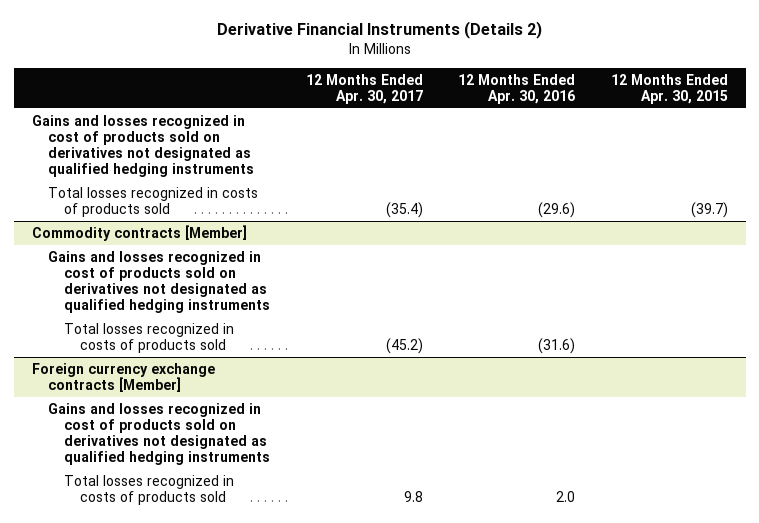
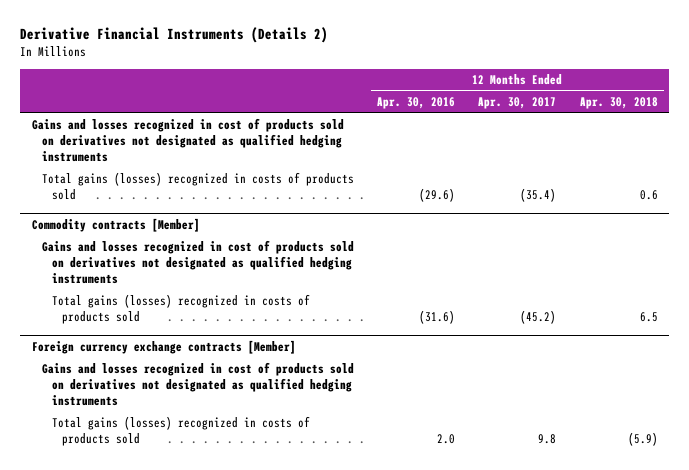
- | 12 Months Ended Apr. 30, 2017 | 12 Months Ended Apr. 30, 2016 | 12 Months Ended Apr. 30, 2015
+ | 12 Months Ended Apr. 30, 2016 | 12 Months Ended Apr. 30, 2017 | 12 Months Ended Apr. 30, 2018
- Total losses recognized in costs of products sold | (35.4) | (29.6) | (39.7)
+ Total gains (losses) recognized in costs of products sold | (29.6) | (35.4) | 0.6
@ Commodity contracts [Member]
- Total losses recognized in costs of products sold | (45.2) | (31.6) |
+ Total gains (losses) recognized in costs of products sold | (31.6) | (45.2) | 6.5
@ Foreign currency exchange contracts [Member]
- Total losses recognized in costs of products sold | 9.8 | 2.0 |
+ Total gains (losses) recognized in costs of products sold | 2.0 | 9.8 | (5.9)

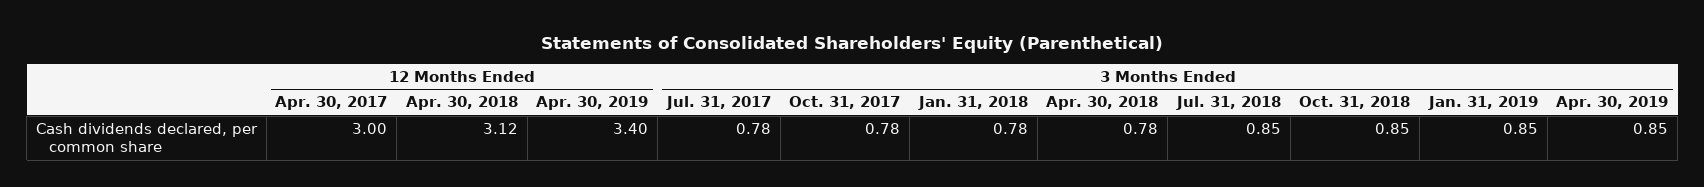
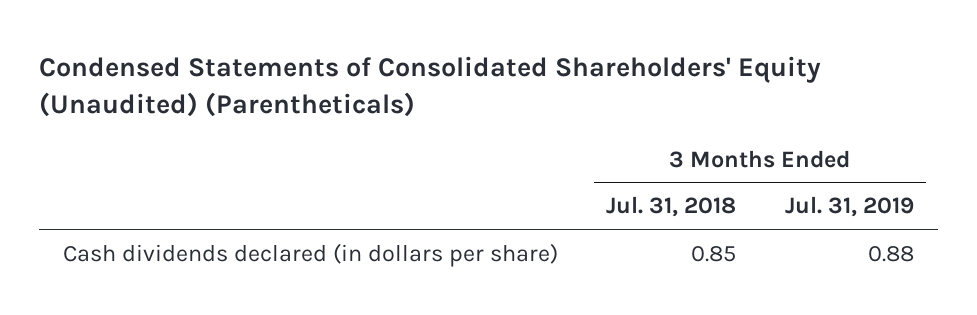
- Statements of Consolidated Shareholders' Equity (Parenthetical)
+ Condensed Statements of Consolidated Shareholders' Equity (Unaudited) (Parentheticals)
- | 12 Months Ended Apr. 30, 2017 | 12 Months Ended Apr. 30, 2018 | 12 Months Ended Apr. 30, 2019 | 3 Months Ended Jul. 31, 2017 | 3 Months Ended Oct. 31, 2017 | 3 Months Ended Jan. 31, 2018 | 3 Months Ended Apr. 30, 2018 | 3 Months Ended Jul. 31, 2018 | 3 Months Ended Oct. 31, 2018 | 3 Months Ended Jan. 31, 2019 | 3 Months Ended Apr. 30, 2019
+ | 3 Months Ended Jul. 31, 2018 | 3 Months Ended Jul. 31, 2019
- Cash dividends declared, per common share | 3.00 | 3.12 | 3.40 | 0.78 | 0.78 | 0.78 | 0.78 | 0.85 | 0.85 | 0.85 | 0.85
+ Cash dividends declared (in dollars per share) | 0.85 | 0.88

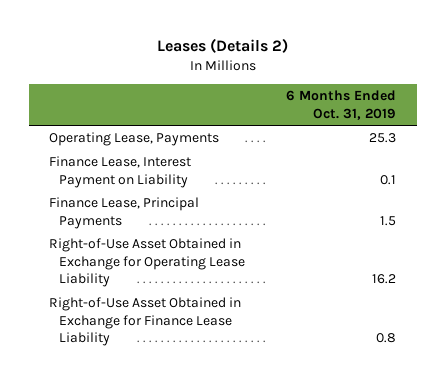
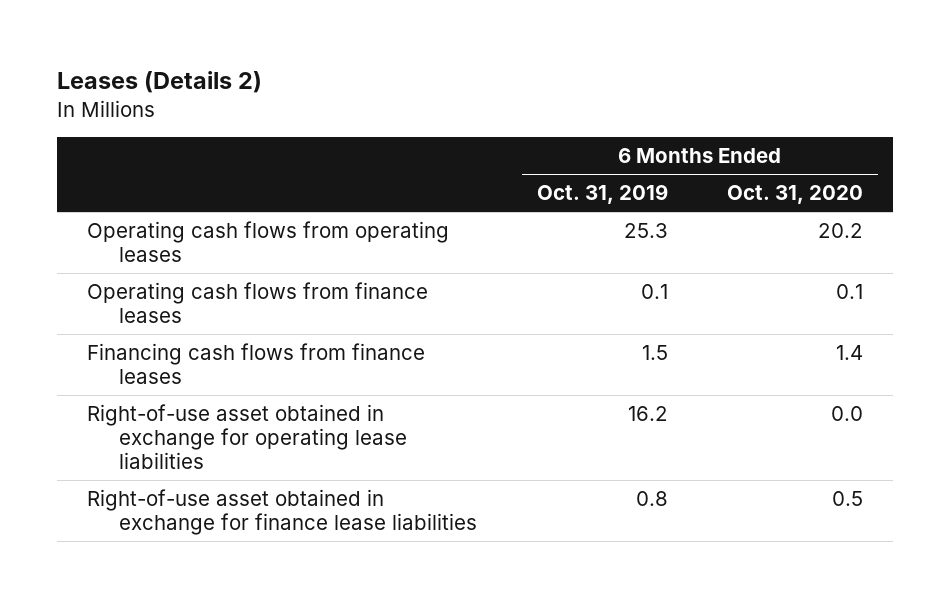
- | 6 Months Ended Oct. 31, 2019
+ | 6 Months Ended Oct. 31, 2019 | 6 Months Ended Oct. 31, 2020
- Operating Lease, Payments | 25.3
- Finance Lease, Interest Payment on Liability | 0.1
- Finance Lease, Principal Payments | 1.5
- Right-of-Use Asset Obtained in Exchange for Operating Lease Liability | 16.2
- Right-of-Use Asset Obtained in Exchange for Finance Lease Liability | 0.8
+ Operating cash flows from operating leases | 25.3 | 20.2
+ Operating cash flows from finance leases | 0.1 | 0.1
+ Financing cash flows from finance leases | 1.5 | 1.4
+ Right-of-use asset obtained in exchange for operating lease liabilities | 16.2 | 0.0
+ Right-of-use asset obtained in exchange for finance lease liabilities | 0.8 | 0.5

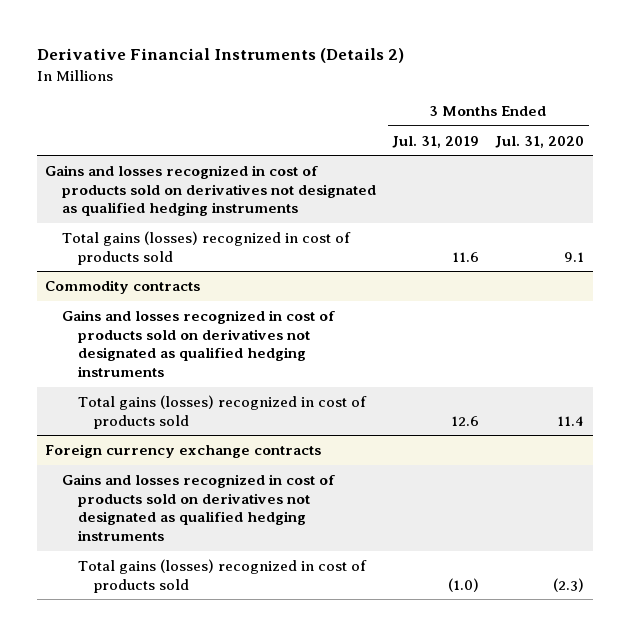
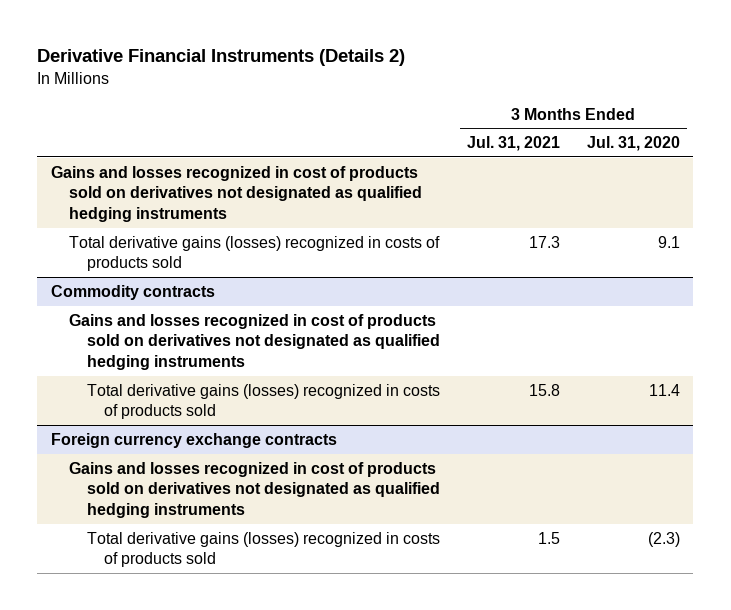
- | 3 Months Ended Jul. 31, 2019 | 3 Months Ended Jul. 31, 2020
+ | 3 Months Ended Jul. 31, 2021 | 3 Months Ended Jul. 31, 2020
- Total gains (losses) recognized in cost of products sold | 11.6 | 9.1
+ Total derivative gains (losses) recognized in costs of products sold | 17.3 | 9.1
@ Commodity contracts
- Total gains (losses) recognized in cost of products sold | 12.6 | 11.4
+ Total derivative gains (losses) recognized in costs of products sold | 15.8 | 11.4
@ Foreign currency exchange contracts
- Total gains (losses) recognized in cost of products sold | (1.0) | (2.3)
+ Total derivative gains (losses) recognized in costs of products sold | 1.5 | (2.3)

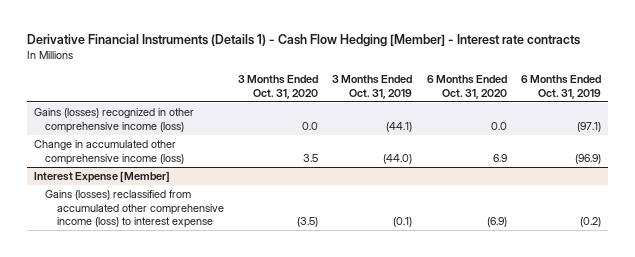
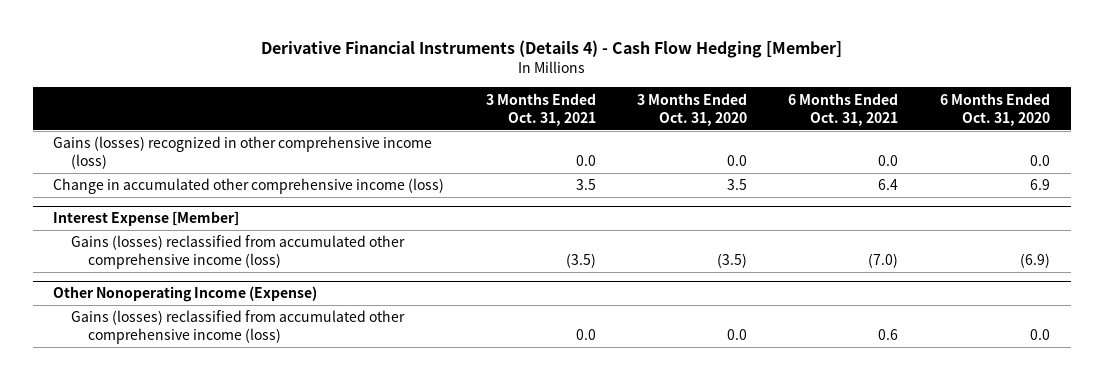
- Derivative Financial Instruments (Details 1) - Cash Flow Hedging [Member] - Interest rate contracts
+ Derivative Financial Instruments (Details 4) - Cash Flow Hedging [Member]
- | 3 Months Ended Oct. 31, 2020 | 3 Months Ended Oct. 31, 2019 | 6 Months Ended Oct. 31, 2020 | 6 Months Ended Oct. 31, 2019
+ | 3 Months Ended Oct. 31, 2021 | 3 Months Ended Oct. 31, 2020 | 6 Months Ended Oct. 31, 2021 | 6 Months Ended Oct. 31, 2020
@ Interest Expense [Member]
- Gains (losses) reclassified from accumulated other comprehensive income (loss) to interest expense | (3.5) | (0.1) | (6.9) | (0.2)
+ Gains (losses) reclassified from accumulated other comprehensive income (loss) | (3.5) | (3.5) | (7.0) | (6.9)
+ Other Nonoperating Income (Expense)
+ Gains (losses) reclassified from accumulated other comprehensive income (loss) | 0.0 | 0.0 | 0.6 | 0.0

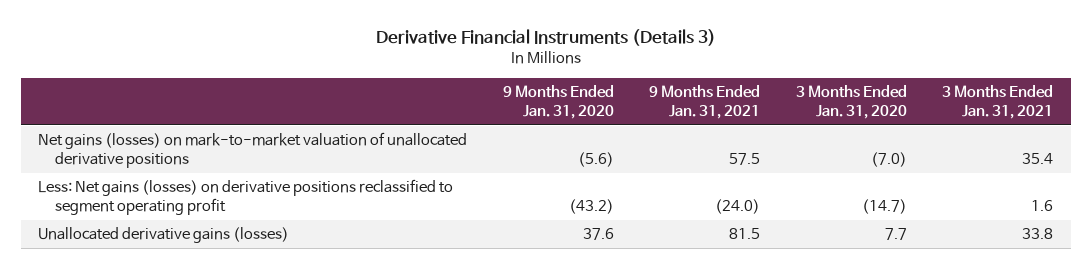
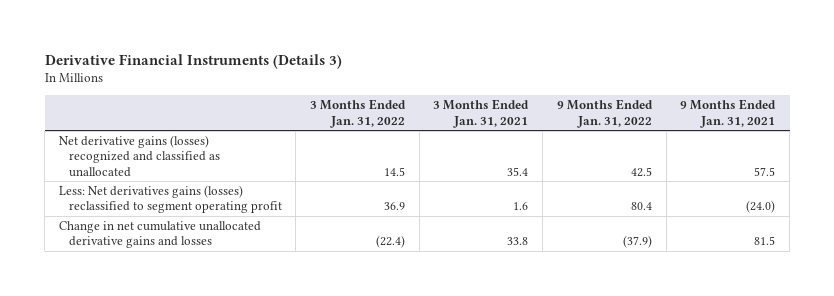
- | 9 Months Ended Jan. 31, 2020 | 9 Months Ended Jan. 31, 2021 | 3 Months Ended Jan. 31, 2020 | 3 Months Ended Jan. 31, 2021
+ | 3 Months Ended Jan. 31, 2022 | 3 Months Ended Jan. 31, 2021 | 9 Months Ended Jan. 31, 2022 | 9 Months Ended Jan. 31, 2021
- Net gains (losses) on mark-to-market valuation of unallocated derivative positions | (5.6) | 57.5 | (7.0) | 35.4
- Less: Net gains (losses) on derivative positions reclassified to segment operating profit | (43.2) | (24.0) | (14.7) | 1.6
- Unallocated derivative gains (losses) | 37.6 | 81.5 | 7.7 | 33.8
+ Net derivative gains (losses) recognized and classified as unallocated | 14.5 | 35.4 | 42.5 | 57.5
+ Less: Net derivatives gains (losses) reclassified to segment operating profit | 36.9 | 1.6 | 80.4 | (24.0)
+ Change in net cumulative unallocated derivative gains and losses | (22.4) | 33.8 | (37.9) | 81.5

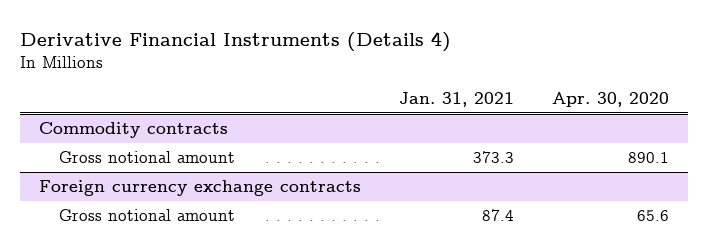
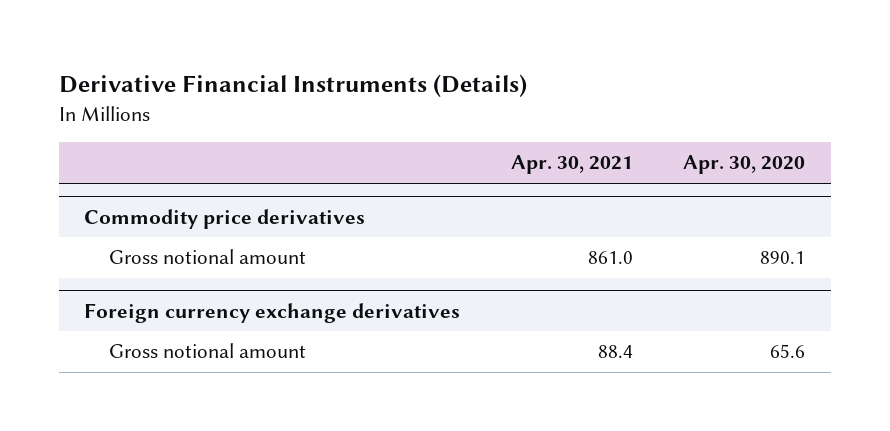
- Derivative Financial Instruments (Details 4)
+ Derivative Financial Instruments (Details)
- | Jan. 31, 2021 | Apr. 30, 2020
+ | Apr. 30, 2021 | Apr. 30, 2020
- Commodity contracts
+ Commodity price derivatives
- Foreign currency exchange contracts
+ Foreign currency exchange derivatives

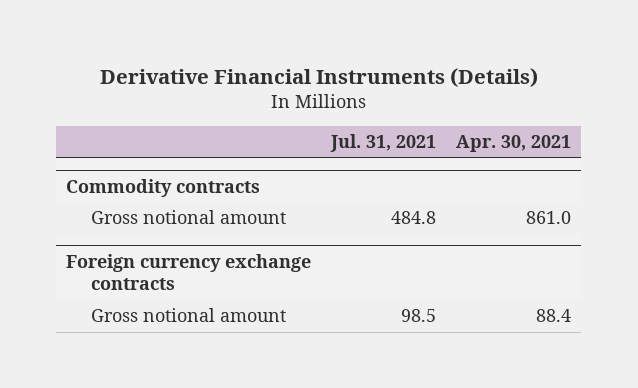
- | Apr. 30, 2021 | Apr. 30, 2020
+ | Jul. 31, 2021 | Apr. 30, 2021
- Commodity price derivatives
+ Commodity contracts
- Foreign currency exchange derivatives
+ Foreign currency exchange contracts

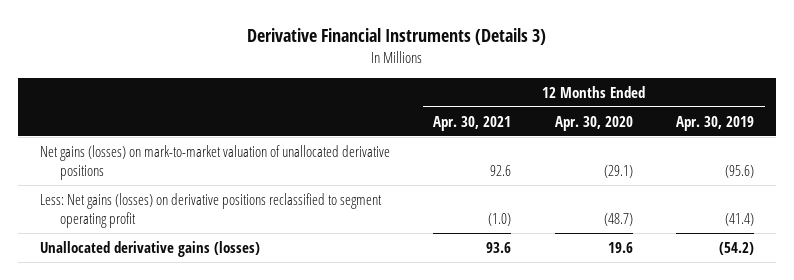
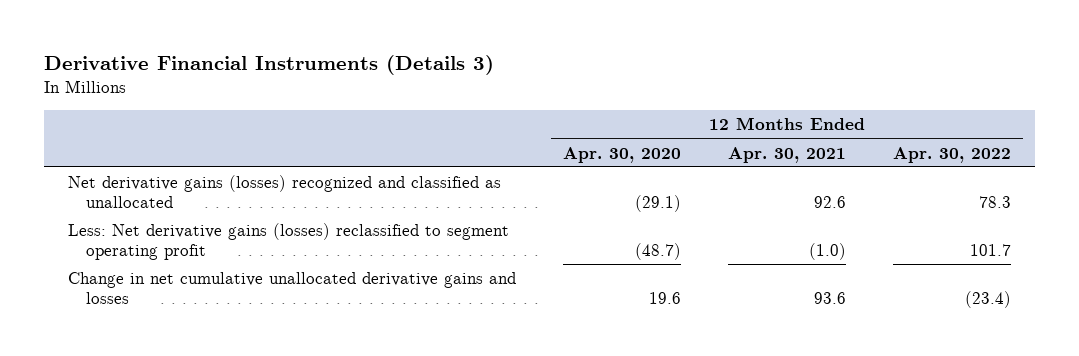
- | 12 Months Ended Apr. 30, 2021 | 12 Months Ended Apr. 30, 2020 | 12 Months Ended Apr. 30, 2019
+ | 12 Months Ended Apr. 30, 2020 | 12 Months Ended Apr. 30, 2021 | 12 Months Ended Apr. 30, 2022
- Net gains (losses) on mark-to-market valuation of unallocated derivative positions | 92.6 | (29.1) | (95.6)
- Less: Net gains (losses) on derivative positions reclassified to segment operating profit | (1.0) | (48.7) | (41.4)
- Unallocated derivative gains (losses) | 93.6 | 19.6 | (54.2)
+ Net derivative gains (losses) recognized and classified as unallocated | (29.1) | 92.6 | 78.3
+ Less: Net derivative gains (losses) reclassified to segment operating profit | (48.7) | (1.0) | 101.7
+ Change in net cumulative unallocated derivative gains and losses | 19.6 | 93.6 | (23.4)

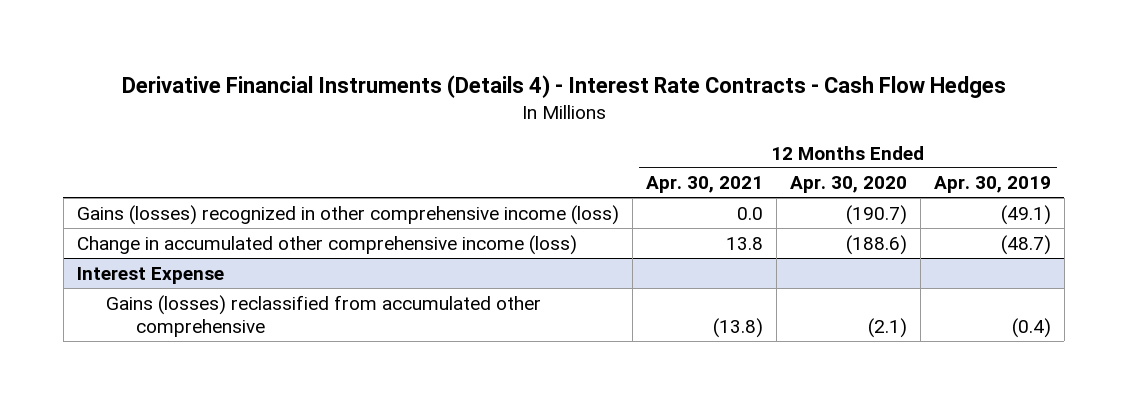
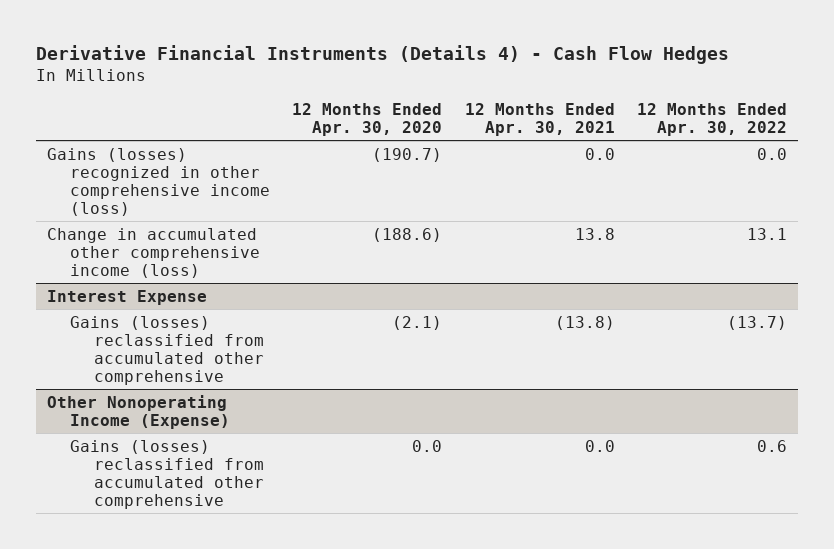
- Derivative Financial Instruments (Details 4) - Interest Rate Contracts - Cash Flow Hedges
+ Derivative Financial Instruments (Details 4) - Cash Flow Hedges
- | 12 Months Ended Apr. 30, 2021 | 12 Months Ended Apr. 30, 2020 | 12 Months Ended Apr. 30, 2019
+ | 12 Months Ended Apr. 30, 2020 | 12 Months Ended Apr. 30, 2021 | 12 Months Ended Apr. 30, 2022
+ Other Nonoperating Income (Expense)
+ Gains (losses) reclassified from accumulated other comprehensive | 0.0 | 0.0 | 0.6

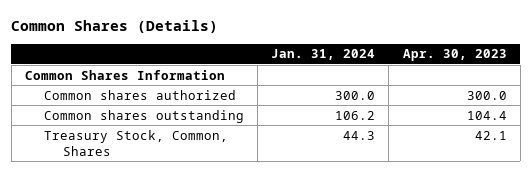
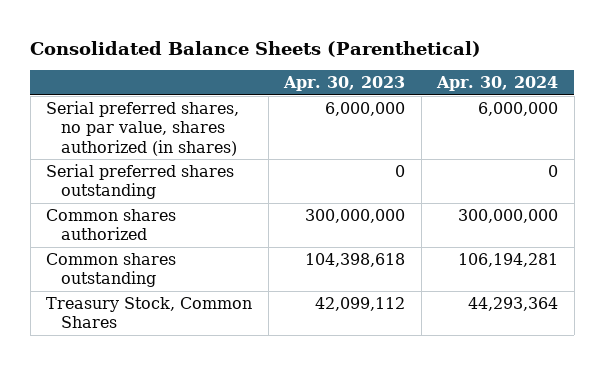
- Common Shares (Details)
+ Consolidated Balance Sheets (Parenthetical)
- | Jan. 31, 2024 | Apr. 30, 2023
+ | Apr. 30, 2023 | Apr. 30, 2024
- Common Shares Information
- Common shares authorized | 300.0 | 300.0
- Common shares outstanding | 106.2 | 104.4
- Treasury Stock, Common, Shares | 44.3 | 42.1
+ Serial preferred shares, no par value, shares authorized (in shares) | 6,000,000 | 6,000,000
+ Serial preferred shares outstanding | 0 | 0
+ Common shares authorized | 300,000,000 | 300,000,000
+ Common shares outstanding | 104,398,618 | 106,194,281
+ Treasury Stock, Common Shares | 42,099,112 | 44,293,364

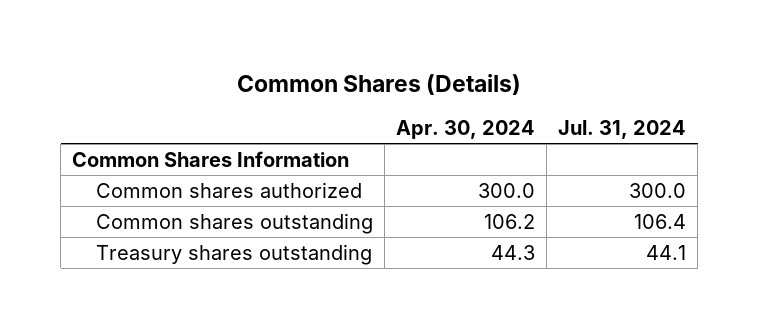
- Consolidated Balance Sheets (Parenthetical)
+ Common Shares (Details)
- | Apr. 30, 2023 | Apr. 30, 2024
+ | Apr. 30, 2024 | Jul. 31, 2024
- Serial preferred shares, no par value, shares authorized (in shares) | 6,000,000 | 6,000,000
- Serial preferred shares outstanding | 0 | 0
- Common shares authorized | 300,000,000 | 300,000,000
- Common shares outstanding | 104,398,618 | 106,194,281
- Treasury Stock, Common Shares | 42,099,112 | 44,293,364
+ Common Shares Information
+ Common shares authorized | 300.0 | 300.0
+ Common shares outstanding | 106.2 | 106.4
+ Treasury shares outstanding | 44.3 | 44.1

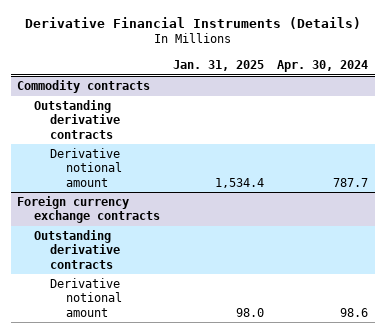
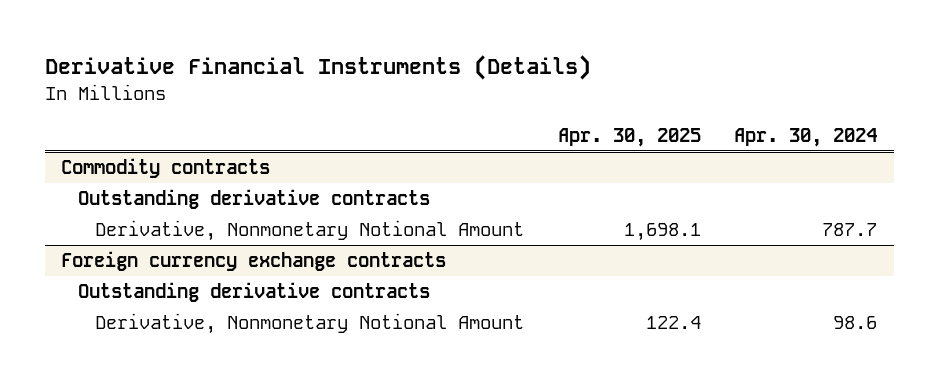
- | Jan. 31, 2025 | Apr. 30, 2024
+ | Apr. 30, 2025 | Apr. 30, 2024
@ Commodity contracts
- Derivative notional amount | 1,534.4 | 787.7
+ Derivative, Nonmonetary Notional Amount | 1,698.1 | 787.7
@ Foreign currency exchange contracts
- Derivative notional amount | 98.0 | 98.6
+ Derivative, Nonmonetary Notional Amount | 122.4 | 98.6

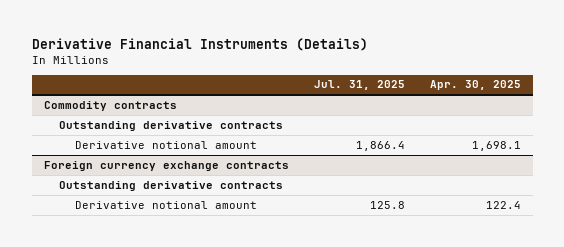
- | Apr. 30, 2025 | Apr. 30, 2024
+ | Jul. 31, 2025 | Apr. 30, 2025
@ Commodity contracts
- Derivative, Nonmonetary Notional Amount | 1,698.1 | 787.7
+ Derivative notional amount | 1,866.4 | 1,698.1
@ Foreign currency exchange contracts
- Derivative, Nonmonetary Notional Amount | 122.4 | 98.6
+ Derivative notional amount | 125.8 | 122.4

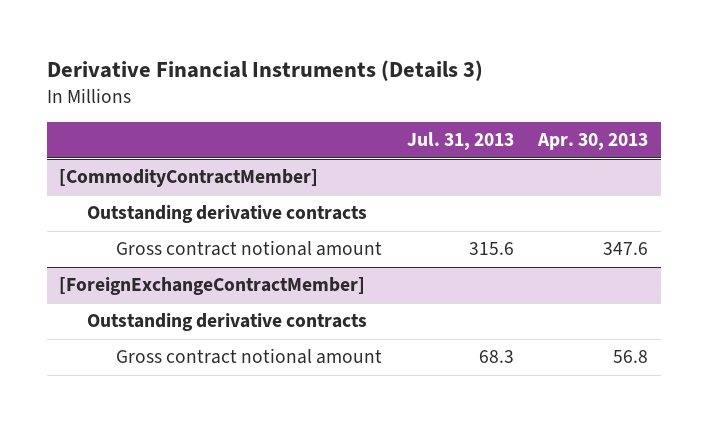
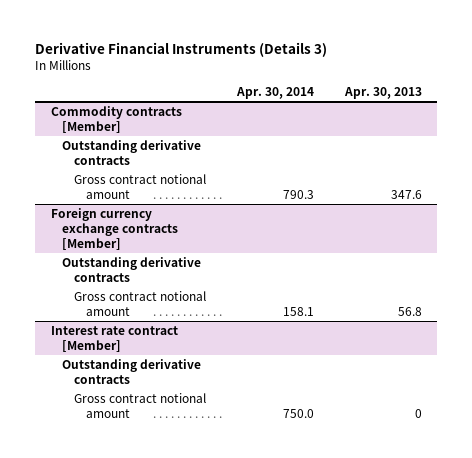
- | Jul. 31, 2013 | Apr. 30, 2013
+ | Apr. 30, 2014 | Apr. 30, 2013
- [CommodityContractMember]
+ Commodity contracts [Member]
- [ForeignExchangeContractMember]
+ Foreign currency exchange contracts [Member]
+ Interest rate contract [Member]
+ Outstanding derivative contracts
+ Gross contract notional amount | 750.0 | 0

